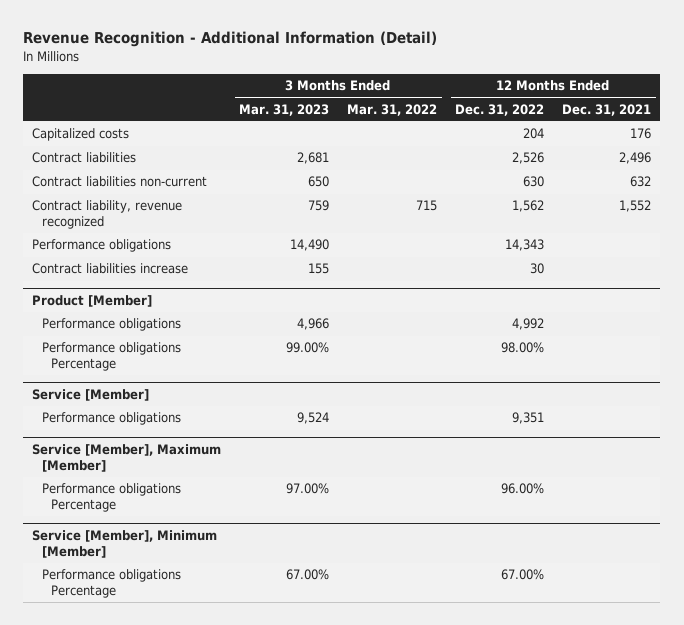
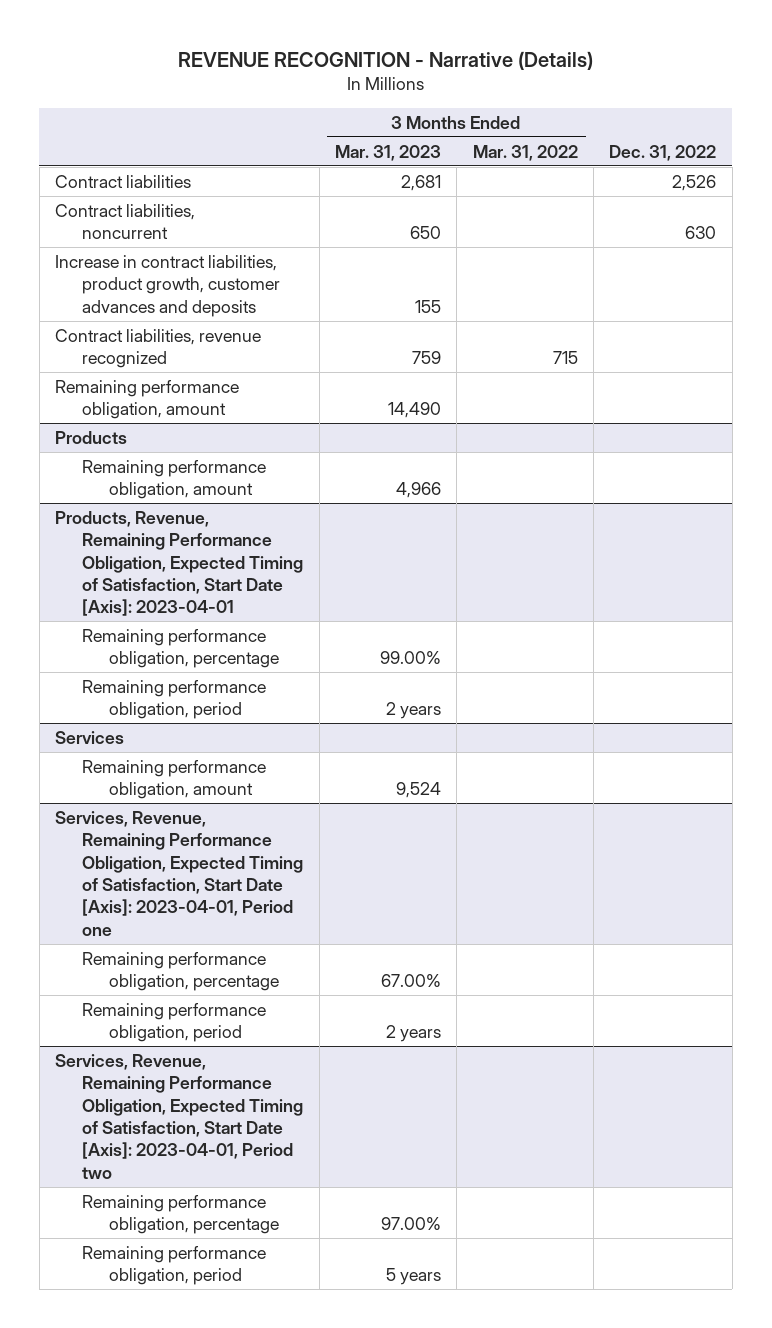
- Revenue Recognition - Additional Information (Detail)
+ REVENUE RECOGNITION - Narrative (Details)
- | 3 Months Ended Mar. 31, 2023 | 3 Months Ended Mar. 31, 2022 | 12 Months Ended Dec. 31, 2022 | 12 Months Ended Dec. 31, 2021
+ | 3 Months Ended Mar. 31, 2023 | 3 Months Ended Mar. 31, 2022 | Dec. 31, 2022
- Capitalized costs | | | 204 | 176
- Contract liabilities non-current | 650 | | 630 | 632
- Contract liability, revenue recognized | 759 | 715 | 1,562 | 1,552
- Performance obligations | 14,490 | | 14,343 |
- Contract liabilities increase | 155 | | 30 |
- Product [Member]
- Performance obligations | 4,966 | | 4,992 |
- Performance obligations Percentage | 99.00% | | 98.00% |
- Service [Member]
- Performance obligations | 9,524 | | 9,351 |
- Service [Member], Maximum [Member]
- Performance obligations Percentage | 97.00% | | 96.00% |
- Service [Member], Minimum [Member]
- Performance obligations Percentage | 67.00% | | 67.00% |
+ Contract liabilities, noncurrent | 650 | | 630
+ Increase in contract liabilities, product growth, customer advances and deposits | 155 | |
+ Contract liabilities, revenue recognized | 759 | 715 |
+ Remaining performance obligation, amount | 14,490 | |
+ Products
+ Remaining performance obligation, amount | 4,966 | |
+ Products, Revenue, Remaining Performance Obligation, Expected Timing of Satisfaction, Start Date [Axis]: 2023-04-01
+ Remaining performance obligation, percentage | 99.00% | |
+ Remaining performance obligation, period | 2 years | |
+ Services
+ Remaining performance obligation, amount | 9,524 | |
+ Services, Revenue, Remaining Performance Obligation, Expected Timing of Satisfaction, Start Date [Axis]: 2023-04-01, Period one
+ Remaining performance obligation, percentage | 67.00% | |
+ Remaining performance obligation, period | 2 years | |
+ Services, Revenue, Remaining Performance Obligation, Expected Timing of Satisfaction, Start Date [Axis]: 2023-04-01, Period two
+ Remaining performance obligation, percentage | 97.00% | |
+ Remaining performance obligation, period | 5 years | |

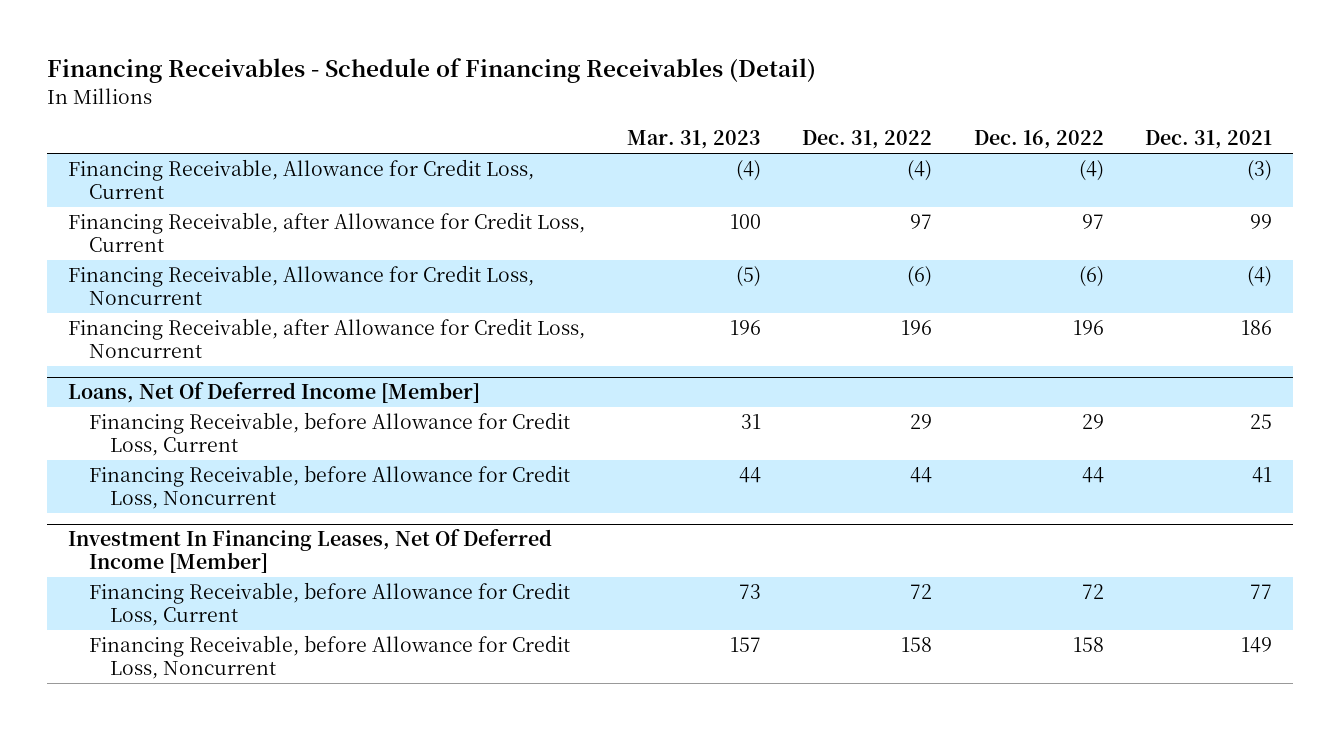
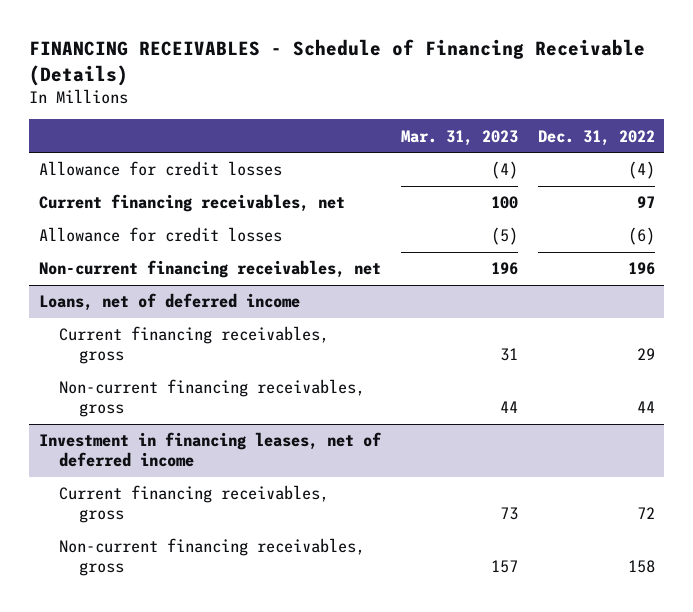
- Financing Receivables - Schedule of Financing Receivables (Detail)
+ FINANCING RECEIVABLES - Schedule of Financing Receivable (Details)
- | Mar. 31, 2023 | Dec. 31, 2022 | Dec. 16, 2022 | Dec. 31, 2021
+ | Mar. 31, 2023 | Dec. 31, 2022
- Financing Receivable, Allowance for Credit Loss, Current | (4) | (4) | (4) | (3)
- Financing Receivable, after Allowance for Credit Loss, Current | 100 | 97 | 97 | 99
- Financing Receivable, Allowance for Credit Loss, Noncurrent | (5) | (6) | (6) | (4)
- Financing Receivable, after Allowance for Credit Loss, Noncurrent | 196 | 196 | 196 | 186
- Loans, Net Of Deferred Income [Member]
- Financing Receivable, before Allowance for Credit Loss, Current | 31 | 29 | 29 | 25
- Financing Receivable, before Allowance for Credit Loss, Noncurrent | 44 | 44 | 44 | 41
- Investment In Financing Leases, Net Of Deferred Income [Member]
- Financing Receivable, before Allowance for Credit Loss, Current | 73 | 72 | 72 | 77
- Financing Receivable, before Allowance for Credit Loss, Noncurrent | 157 | 158 | 158 | 149
+ Allowance for credit losses | (4) | (4)
+ Current financing receivables, net | 100 | 97
+ Allowance for credit losses | (5) | (6)
+ Non-current financing receivables, net | 196 | 196
+ Loans, net of deferred income
+ Current financing receivables, gross | 31 | 29
+ Non-current financing receivables, gross | 44 | 44
+ Investment in financing leases, net of deferred income
+ Current financing receivables, gross | 73 | 72
+ Non-current financing receivables, gross | 157 | 158

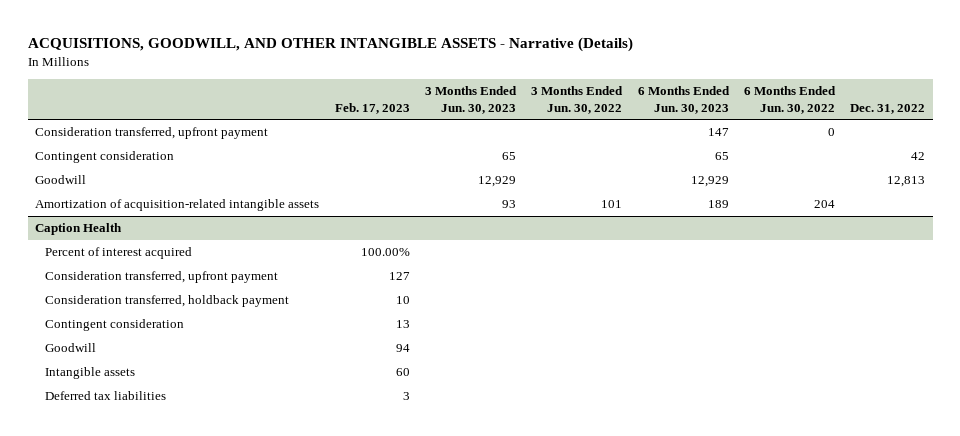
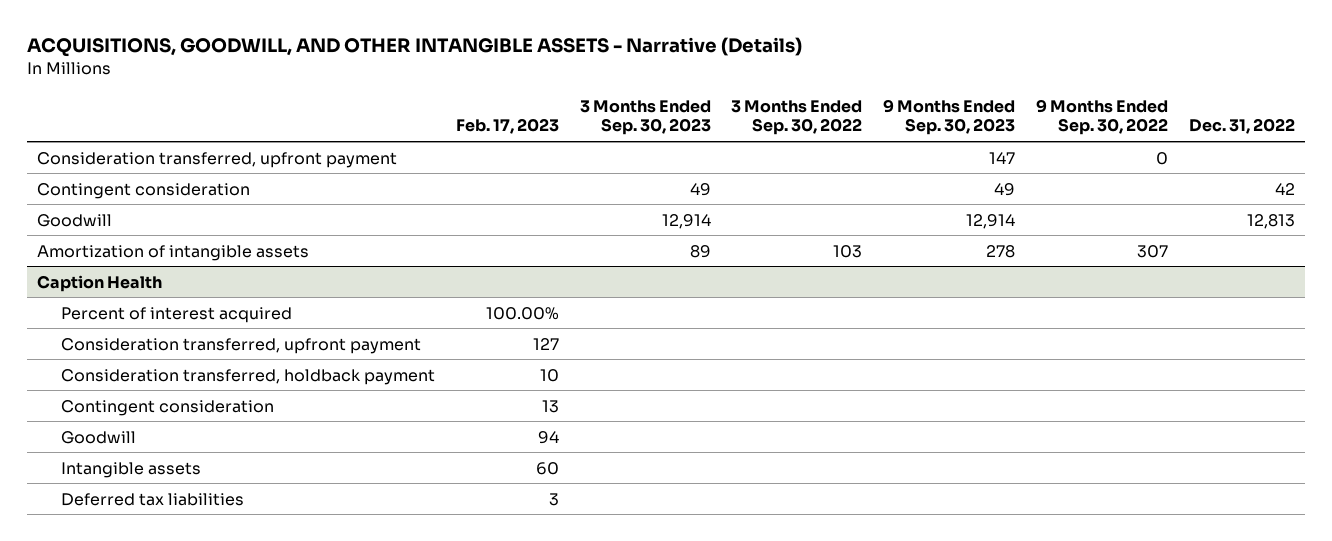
- | Feb. 17, 2023 | 3 Months Ended Jun. 30, 2023 | 3 Months Ended Jun. 30, 2022 | 6 Months Ended Jun. 30, 2023 | 6 Months Ended Jun. 30, 2022 | Dec. 31, 2022
+ | Feb. 17, 2023 | 3 Months Ended Sep. 30, 2023 | 3 Months Ended Sep. 30, 2022 | 9 Months Ended Sep. 30, 2023 | 9 Months Ended Sep. 30, 2022 | Dec. 31, 2022
- Amortization of acquisition-related intangible assets | | 93 | 101 | 189 | 204 |
+ Amortization of intangible assets | | 89 | 103 | 278 | 307 |

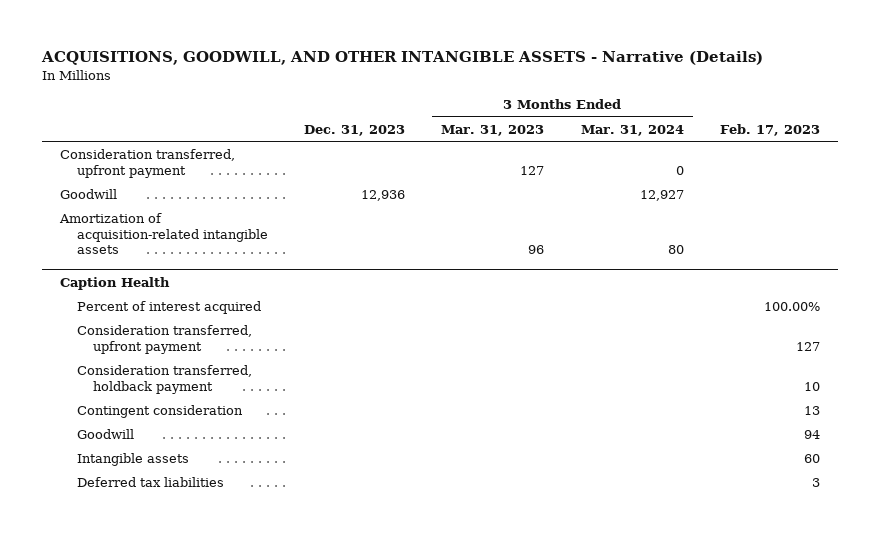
- | Feb. 17, 2023 | 3 Months Ended Sep. 30, 2023 | 3 Months Ended Sep. 30, 2022 | 9 Months Ended Sep. 30, 2023 | 9 Months Ended Sep. 30, 2022 | Dec. 31, 2022
+ | Dec. 31, 2023 | 3 Months Ended Mar. 31, 2023 | 3 Months Ended Mar. 31, 2024 | Feb. 17, 2023
- Contingent consideration | | 49 | | 49 | | 42
- Amortization of intangible assets | | 89 | 103 | 278 | 307 |
+ Amortization of acquisition-related intangible assets | | 96 | 80 |

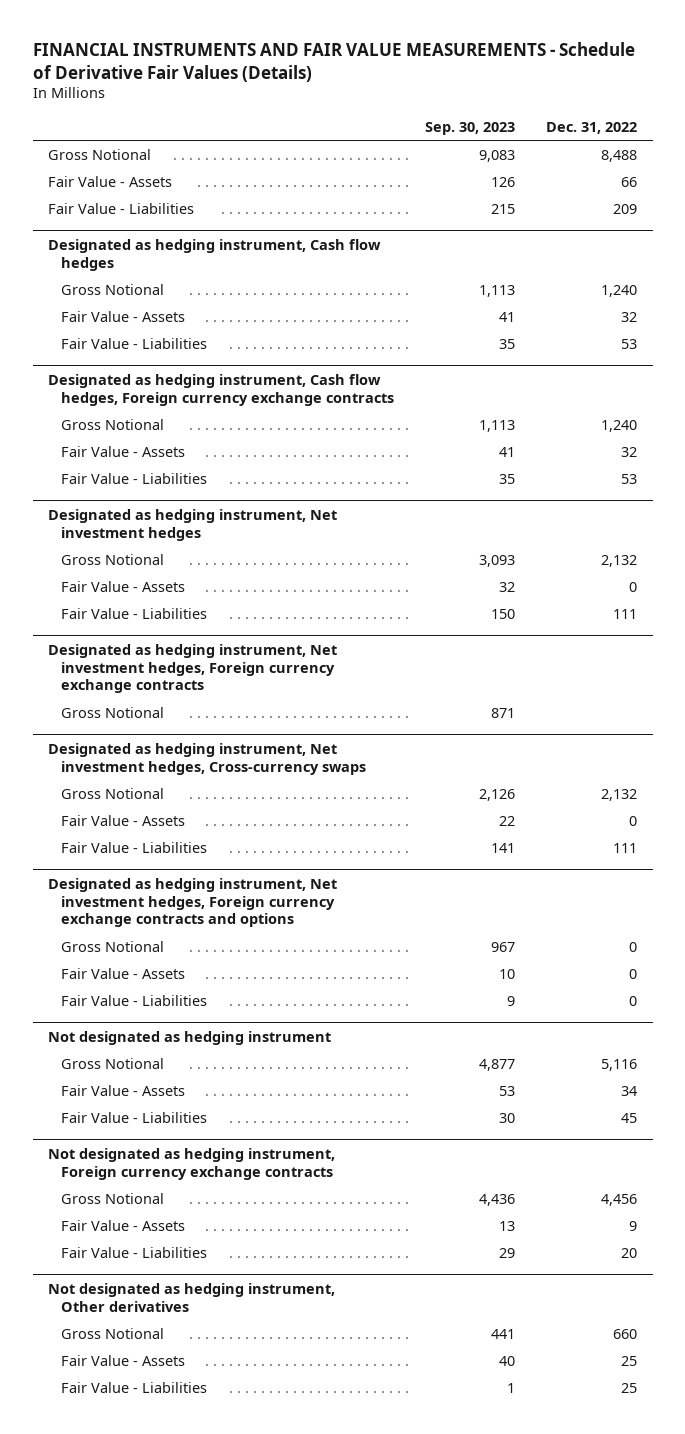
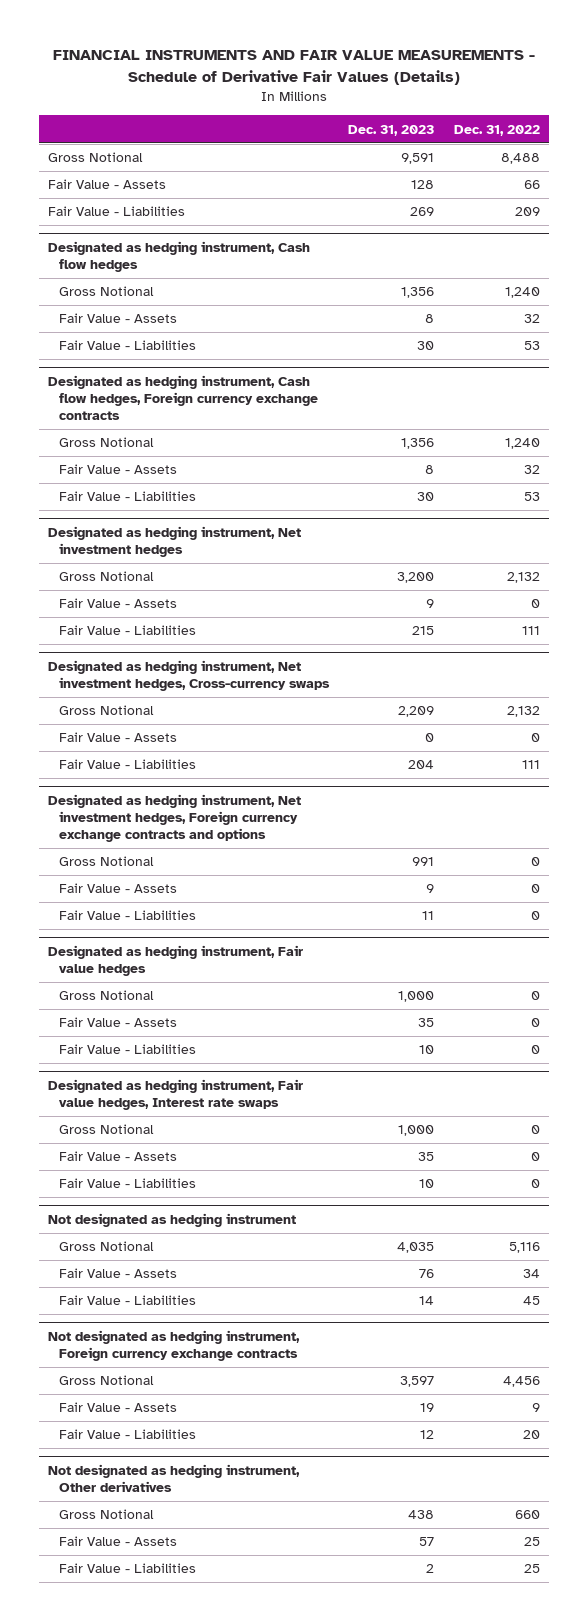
- | Sep. 30, 2023 | Dec. 31, 2022
+ | Dec. 31, 2023 | Dec. 31, 2022
- Designated as hedging instrument, Net investment hedges, Foreign currency exchange contracts
- Gross Notional | 871 |
+ Designated as hedging instrument, Fair value hedges
+ Gross Notional | 1,000 | 0
+ Fair Value - Assets | 35 | 0
+ Fair Value - Liabilities | 10 | 0
+ Designated as hedging instrument, Fair value hedges, Interest rate swaps
+ Gross Notional | 1,000 | 0
+ Fair Value - Assets | 35 | 0
+ Fair Value - Liabilities | 10 | 0

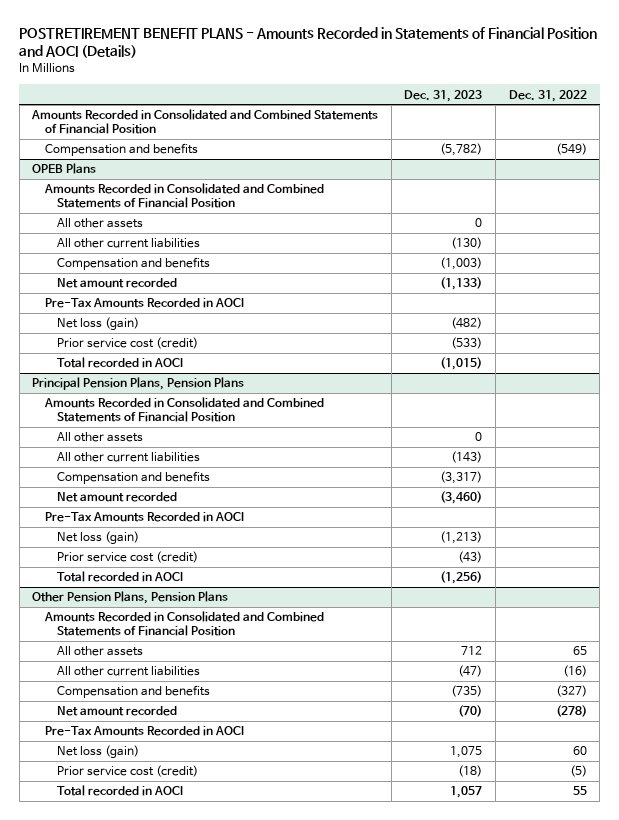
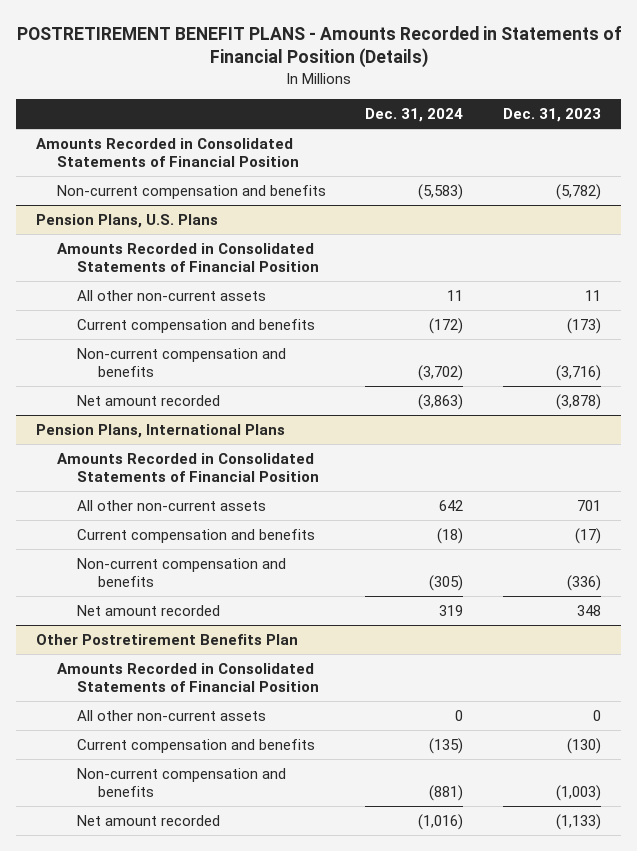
- POSTRETIREMENT BENEFIT PLANS - Amounts Recorded in Statements of Financial Position and AOCI (Details)
+ POSTRETIREMENT BENEFIT PLANS - Amounts Recorded in Statements of Financial Position (Details)
- | Dec. 31, 2023 | Dec. 31, 2022
+ | Dec. 31, 2024 | Dec. 31, 2023
- Amounts Recorded in Consolidated and Combined Statements of Financial Position
- Compensation and benefits | (5,782) | (549)
- OPEB Plans
- Amounts Recorded in Consolidated and Combined Statements of Financial Position
- All other assets | 0 |
- All other current liabilities | (130) |
- Compensation and benefits | (1,003) |
+ Amounts Recorded in Consolidated Statements of Financial Position
+ Non-current compensation and benefits | (5,583) | (5,782)
+ Pension Plans, U.S. Plans
+ Amounts Recorded in Consolidated Statements of Financial Position
+ All other non-current assets | 11 | 11
+ Current compensation and benefits | (172) | (173)
+ Non-current compensation and benefits | (3,702) | (3,716)
+ Net amount recorded | (3,863) | (3,878)
+ Pension Plans, International Plans
+ Amounts Recorded in Consolidated Statements of Financial Position
+ All other non-current assets | 642 | 701
+ Current compensation and benefits | (18) | (17)
+ Non-current compensation and benefits | (305) | (336)
+ Net amount recorded | 319 | 348
+ Other Postretirement Benefits Plan
+ Amounts Recorded in Consolidated Statements of Financial Position
+ All other non-current assets | 0 | 0
+ Current compensation and benefits | (135) | (130)
+ Non-current compensation and benefits | (881) | (1,003)
- Pre-Tax Amounts Recorded in AOCI
- Net loss (gain) | (482) |
- Prior service cost (credit) | (533) |
- Total recorded in AOCI | (1,015) |
- Principal Pension Plans, Pension Plans
- Amounts Recorded in Consolidated and Combined Statements of Financial Position
- All other assets | 0 |
- All other current liabilities | (143) |
- Compensation and benefits | (3,317) |
- Net amount recorded | (3,460) |
- Pre-Tax Amounts Recorded in AOCI
- Net loss (gain) | (1,213) |
- Prior service cost (credit) | (43) |
- Total recorded in AOCI | (1,256) |
- Other Pension Plans, Pension Plans
- Amounts Recorded in Consolidated and Combined Statements of Financial Position
- All other assets | 712 | 65
- All other current liabilities | (47) | (16)
- Compensation and benefits | (735) | (327)
- Net amount recorded | (70) | (278)
- Pre-Tax Amounts Recorded in AOCI
- Net loss (gain) | 1,075 | 60
- Prior service cost (credit) | (18) | (5)
- Total recorded in AOCI | 1,057 | 55

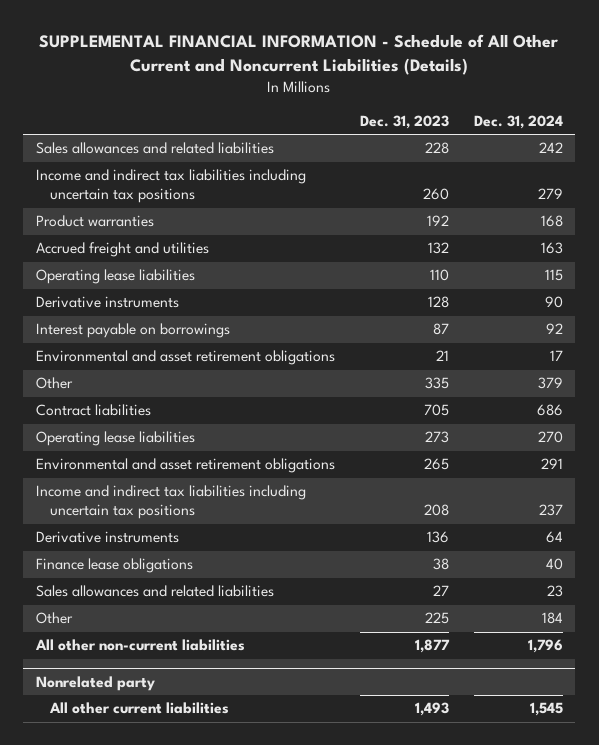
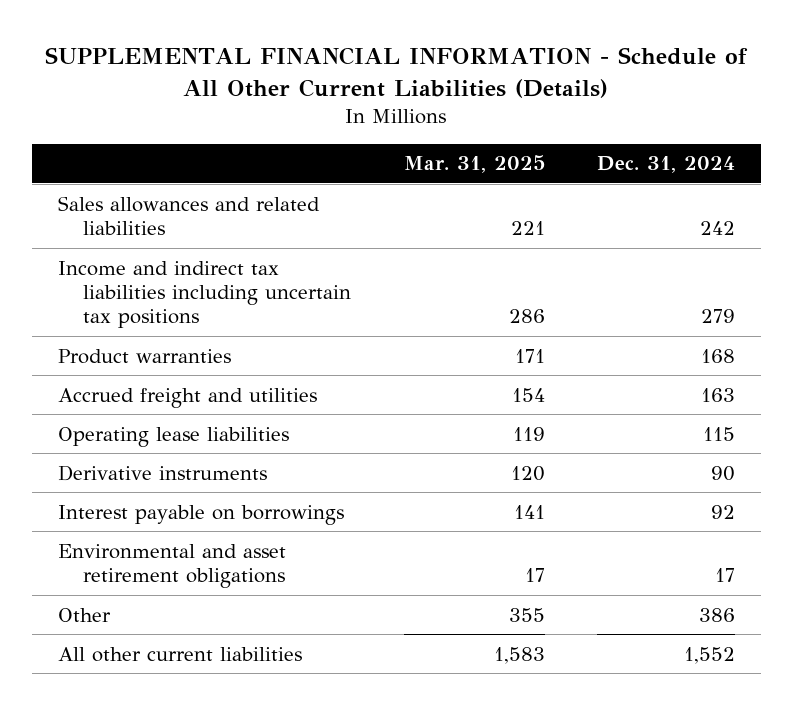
- SUPPLEMENTAL FINANCIAL INFORMATION - Schedule of All Other Current and Noncurrent Liabilities (Details)
+ SUPPLEMENTAL FINANCIAL INFORMATION - Schedule of All Other Current Liabilities (Details)
- | Dec. 31, 2023 | Dec. 31, 2024
+ | Mar. 31, 2025 | Dec. 31, 2024
- Other | 335 | 379
- Contract liabilities | 705 | 686
- Operating lease liabilities | 273 | 270
- Environmental and asset retirement obligations | 265 | 291
- Income and indirect tax liabilities including uncertain tax positions | 208 | 237
- Derivative instruments | 136 | 64
- Finance lease obligations | 38 | 40
- Sales allowances and related liabilities | 27 | 23
- Other | 225 | 184
- All other non-current liabilities | 1,877 | 1,796
- Nonrelated party
- All other current liabilities | 1,493 | 1,545
+ Other | 355 | 386
+ All other current liabilities | 1,583 | 1,552

